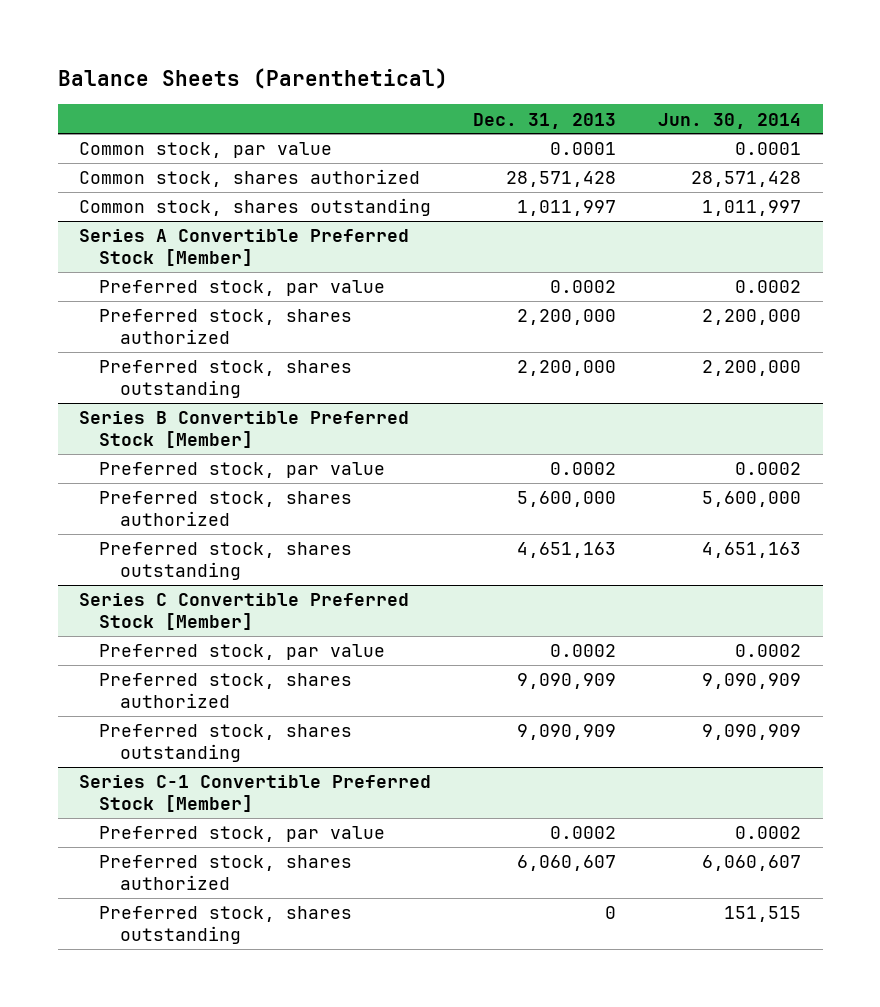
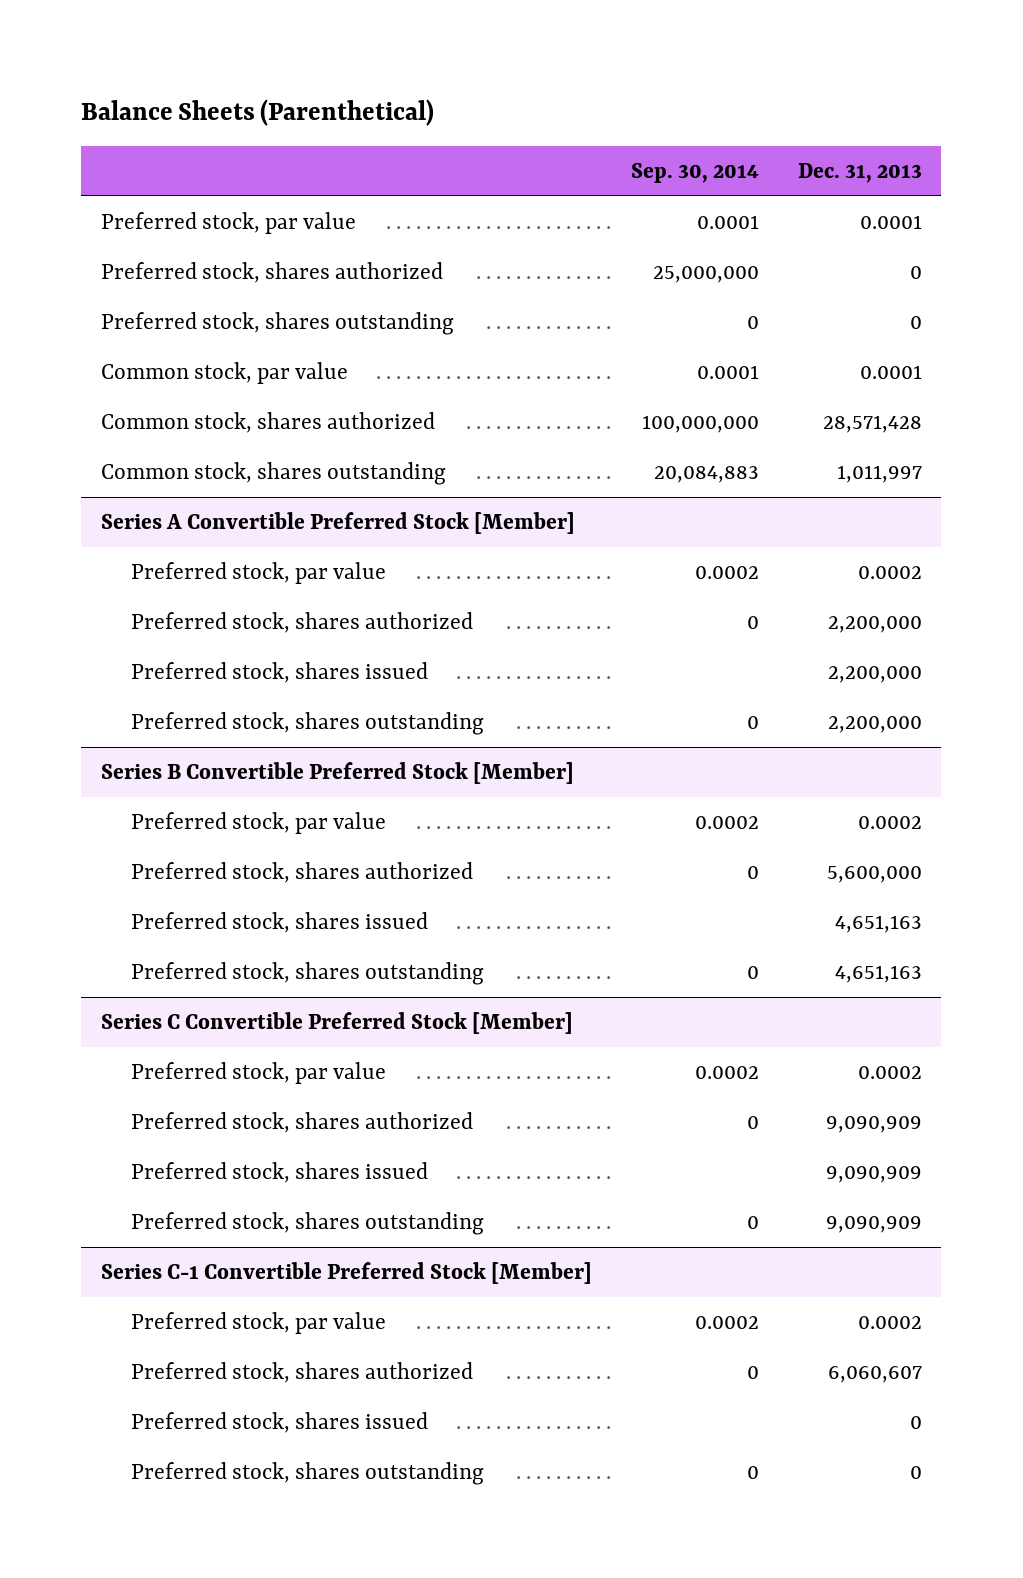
- | Dec. 31, 2013 | Jun. 30, 2014
+ | Sep. 30, 2014 | Dec. 31, 2013
+ Preferred stock, par value | 0.0001 | 0.0001
+ Preferred stock, shares authorized | 25,000,000 | 0
+ Preferred stock, shares outstanding | 0 | 0
@ Series A Convertible Preferred Stock [Member]
+ Preferred stock, shares issued | | 2,200,000
@ Series B Convertible Preferred Stock [Member]
+ Preferred stock, shares issued | | 4,651,163
@ Series C Convertible Preferred Stock [Member]
+ Preferred stock, shares issued | | 9,090,909
@ Series C-1 Convertible Preferred Stock [Member]
+ Preferred stock, shares issued | | 0

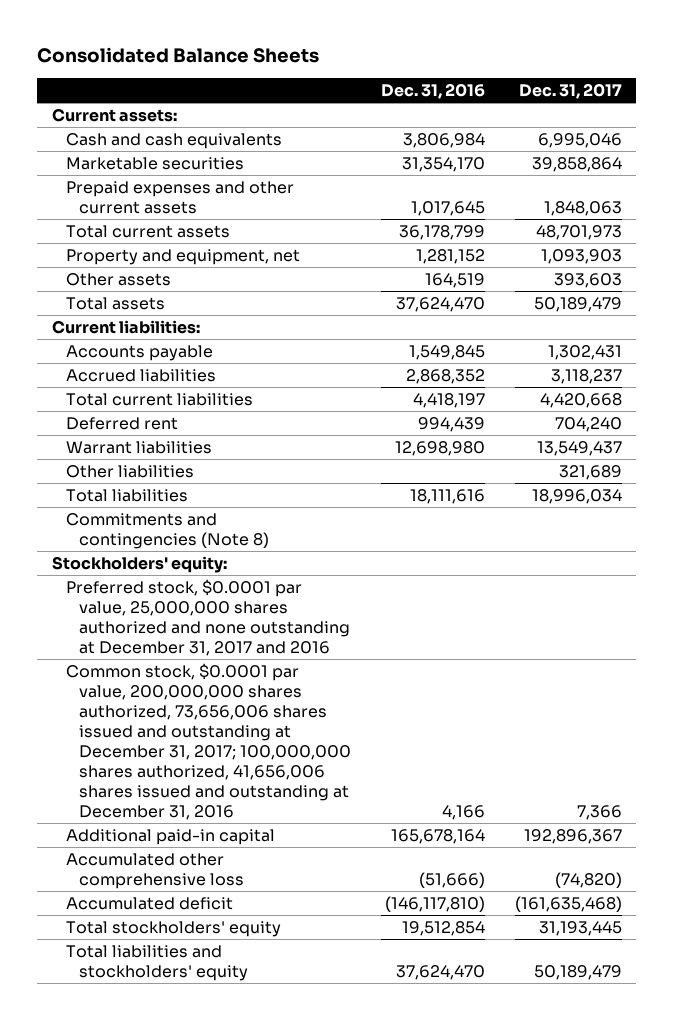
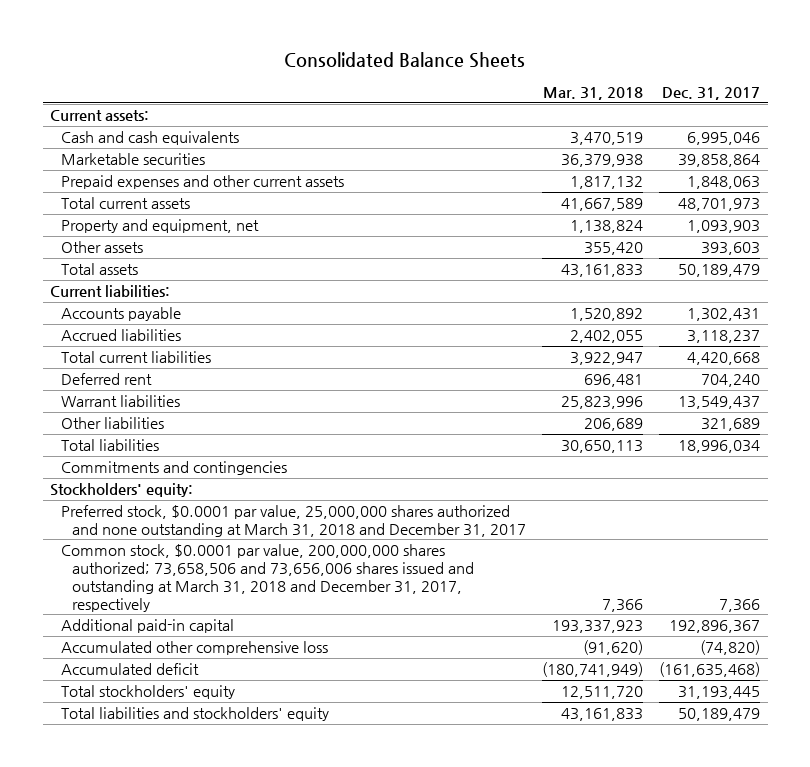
- | Dec. 31, 2016 | Dec. 31, 2017
+ | Mar. 31, 2018 | Dec. 31, 2017
- Commitments and contingencies (Note 8)
+ Commitments and contingencies
- Preferred stock, $0.0001 par value, 25,000,000 shares authorized and none outstanding at December 31, 2017 and 2016
- Common stock, $0.0001 par value, 200,000,000 shares authorized, 73,656,006 shares issued and outstanding at December 31, 2017; 100,000,000 shares authorized, 41,656,006 shares issued and outstanding at December 31, 2016 | 4,166 | 7,366
+ Preferred stock, $0.0001 par value, 25,000,000 shares authorized and none outstanding at March 31, 2018 and December 31, 2017
+ Common stock, $0.0001 par value, 200,000,000 shares authorized; 73,658,506 and 73,656,006 shares issued and outstanding at March 31, 2018 and December 31, 2017, respectively | 7,366 | 7,366

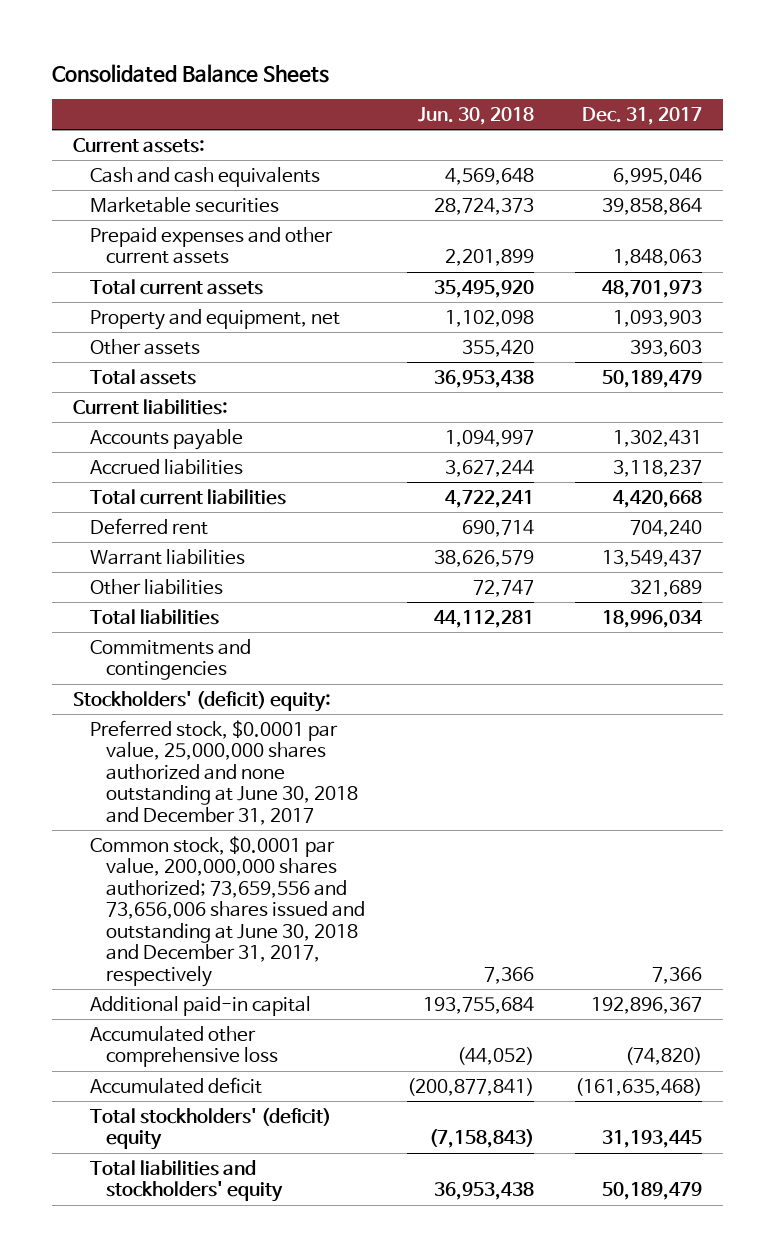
- | Mar. 31, 2018 | Dec. 31, 2017
+ | Jun. 30, 2018 | Dec. 31, 2017
- Stockholders' equity:
- Preferred stock, $0.0001 par value, 25,000,000 shares authorized and none outstanding at March 31, 2018 and December 31, 2017
- Common stock, $0.0001 par value, 200,000,000 shares authorized; 73,658,506 and 73,656,006 shares issued and outstanding at March 31, 2018 and December 31, 2017, respectively | 7,366 | 7,366
+ Stockholders' (deficit) equity:
+ Preferred stock, $0.0001 par value, 25,000,000 shares authorized and none outstanding at June 30, 2018 and December 31, 2017
+ Common stock, $0.0001 par value, 200,000,000 shares authorized; 73,659,556 and 73,656,006 shares issued and outstanding at June 30, 2018 and December 31, 2017, respectively | 7,366 | 7,366
- Total stockholders' equity | 12,511,720 | 31,193,445
+ Total stockholders' (deficit) equity | (7,158,843) | 31,193,445

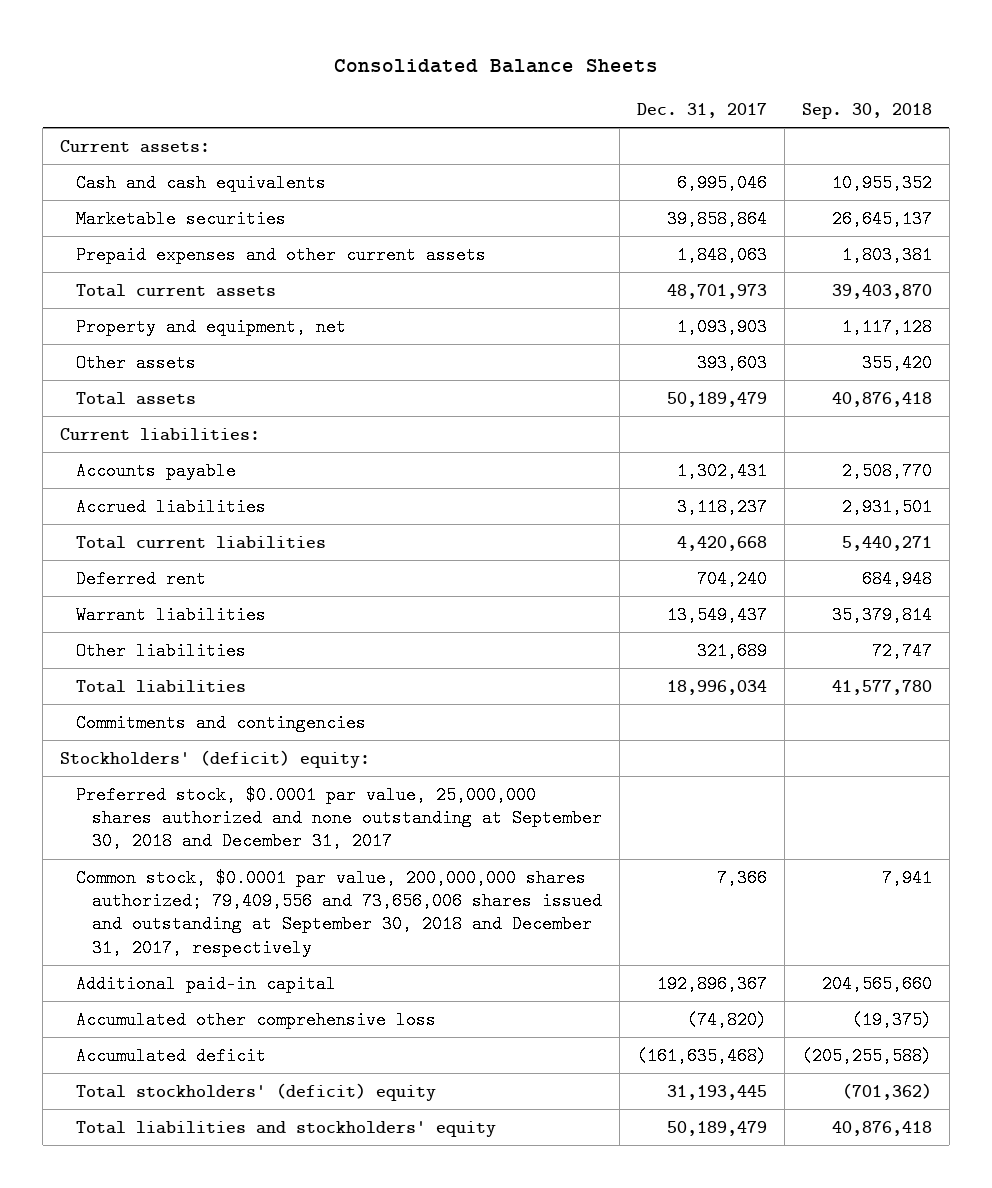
- | Jun. 30, 2018 | Dec. 31, 2017
+ | Dec. 31, 2017 | Sep. 30, 2018
- Preferred stock, $0.0001 par value, 25,000,000 shares authorized and none outstanding at June 30, 2018 and December 31, 2017
- Common stock, $0.0001 par value, 200,000,000 shares authorized; 73,659,556 and 73,656,006 shares issued and outstanding at June 30, 2018 and December 31, 2017, respectively | 7,366 | 7,366
+ Preferred stock, $0.0001 par value, 25,000,000 shares authorized and none outstanding at September 30, 2018 and December 31, 2017
+ Common stock, $0.0001 par value, 200,000,000 shares authorized; 79,409,556 and 73,656,006 shares issued and outstanding at September 30, 2018 and December 31, 2017, respectively | 7,366 | 7,941

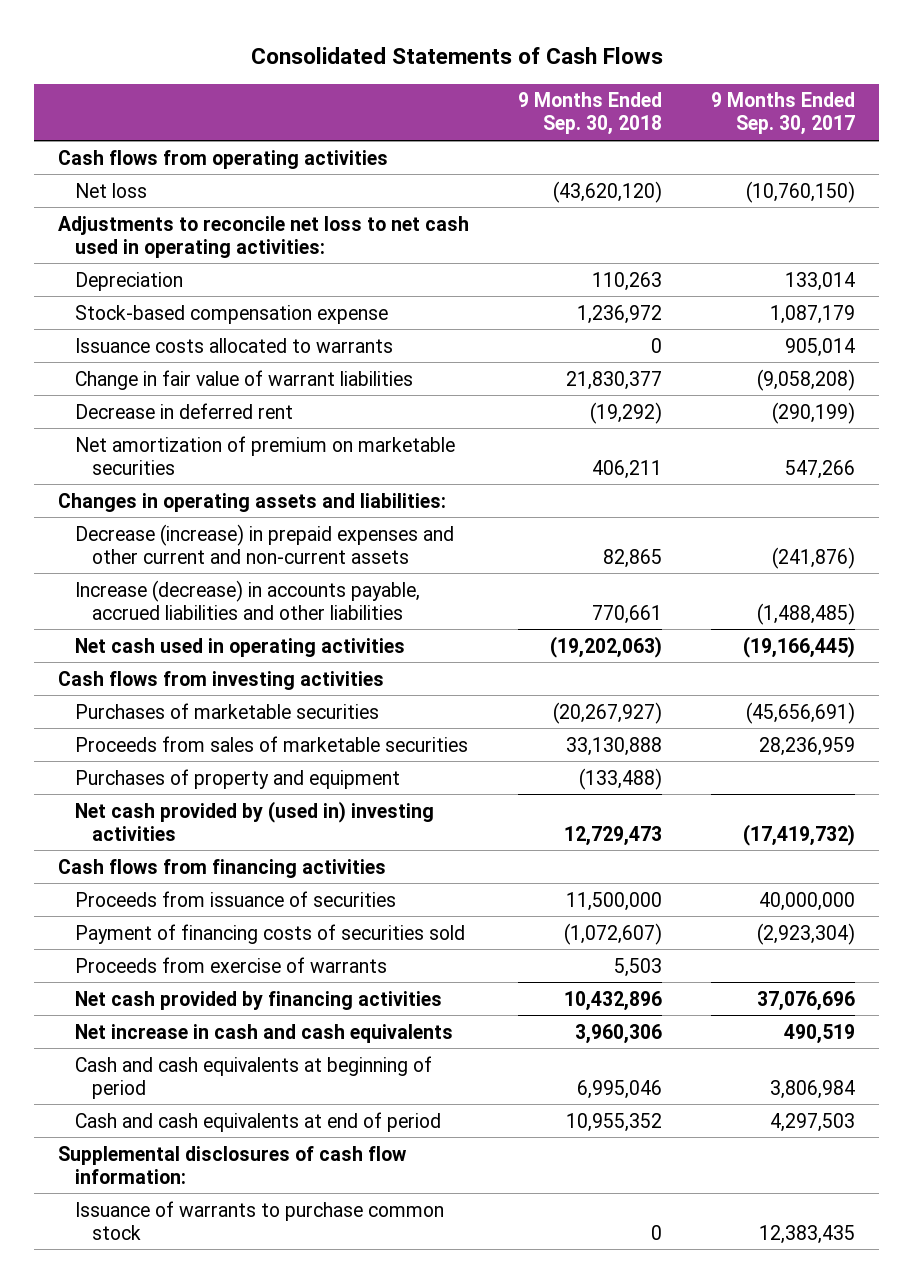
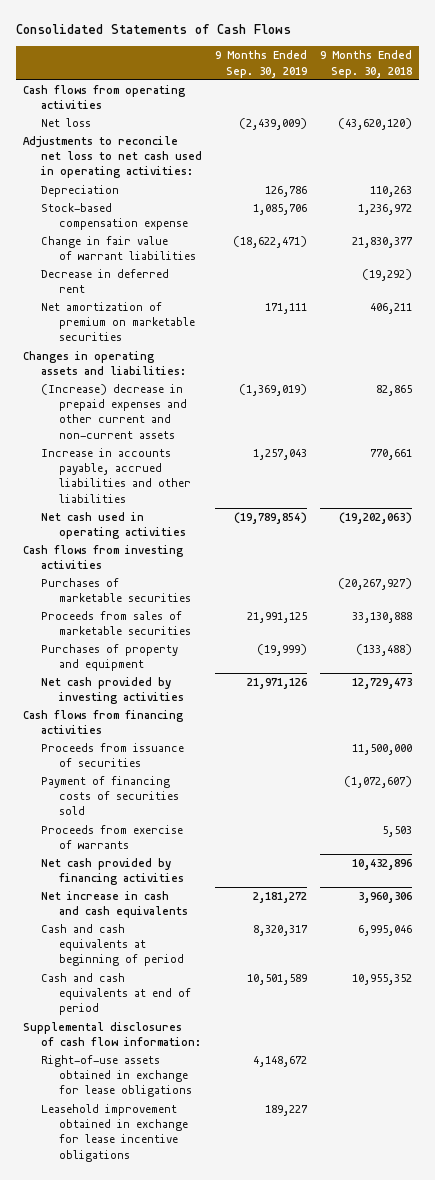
- | 9 Months Ended Sep. 30, 2018 | 9 Months Ended Sep. 30, 2017
+ | 9 Months Ended Sep. 30, 2019 | 9 Months Ended Sep. 30, 2018
- Issuance costs allocated to warrants | 0 | 905,014
- Decrease (increase) in prepaid expenses and other current and non-current assets | 82,865 | (241,876)
- Increase (decrease) in accounts payable, accrued liabilities and other liabilities | 770,661 | (1,488,485)
+ (Increase) decrease in prepaid expenses and other current and non-current assets | (1,369,019) | 82,865
+ Increase in accounts payable, accrued liabilities and other liabilities | 1,257,043 | 770,661
- Net cash provided by (used in) investing activities | 12,729,473 | (17,419,732)
+ Net cash provided by investing activities | 21,971,126 | 12,729,473
- Issuance of warrants to purchase common stock | 0 | 12,383,435
+ Right-of-use assets obtained in exchange for lease obligations | 4,148,672 |
+ Leasehold improvement obtained in exchange for lease incentive obligations | 189,227 |

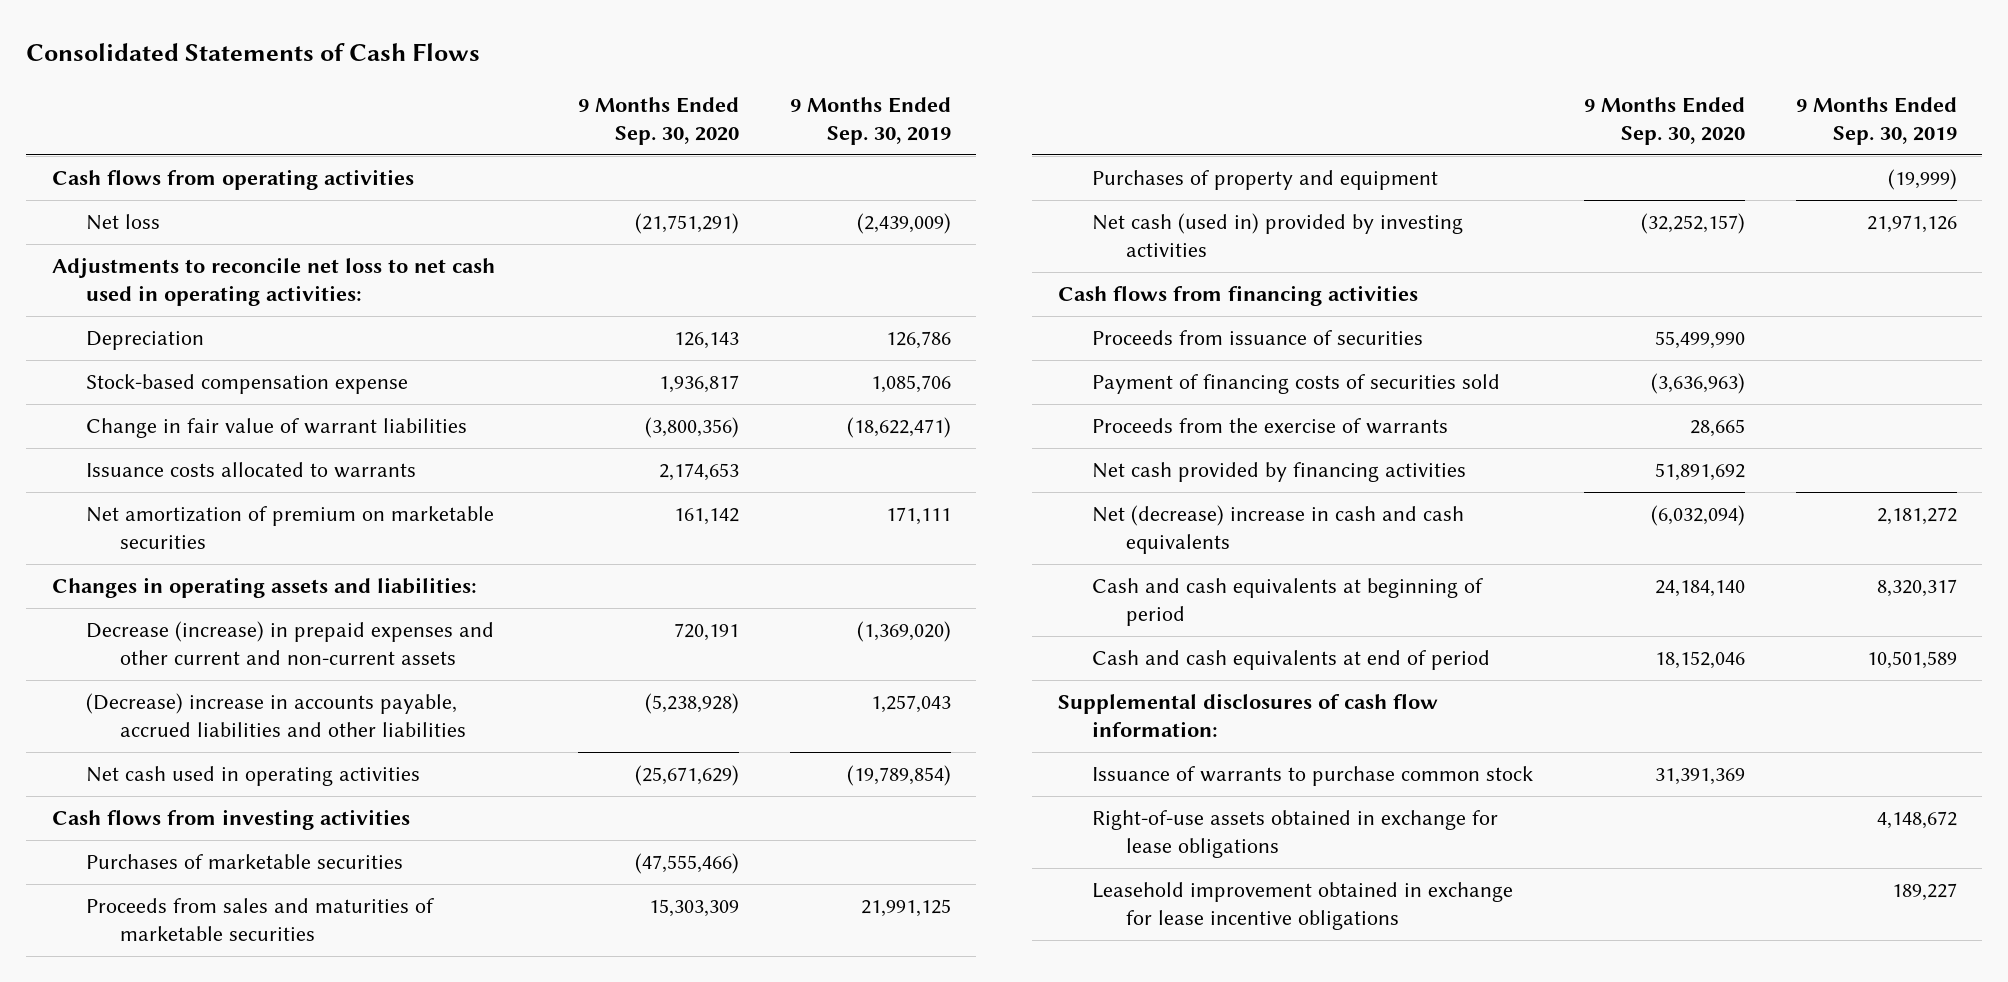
- | 9 Months Ended Sep. 30, 2019 | 9 Months Ended Sep. 30, 2018
+ | 9 Months Ended Sep. 30, 2020 | 9 Months Ended Sep. 30, 2019
- Decrease in deferred rent | | (19,292)
+ Issuance costs allocated to warrants | 2,174,653 |
- (Increase) decrease in prepaid expenses and other current and non-current assets | (1,369,019) | 82,865
- Increase in accounts payable, accrued liabilities and other liabilities | 1,257,043 | 770,661
+ Decrease (increase) in prepaid expenses and other current and non-current assets | 720,191 | (1,369,020)
+ (Decrease) increase in accounts payable, accrued liabilities and other liabilities | (5,238,928) | 1,257,043
- Proceeds from sales of marketable securities | 21,991,125 | 33,130,888
+ Proceeds from sales and maturities of marketable securities | 15,303,309 | 21,991,125
- Net cash provided by investing activities | 21,971,126 | 12,729,473
+ Net cash (used in) provided by investing activities | (32,252,157) | 21,971,126
- Proceeds from exercise of warrants | | 5,503
+ Proceeds from the exercise of warrants | 28,665 |
- Net increase in cash and cash equivalents | 2,181,272 | 3,960,306
+ Net (decrease) increase in cash and cash equivalents | (6,032,094) | 2,181,272
+ Issuance of warrants to purchase common stock | 31,391,369 |

